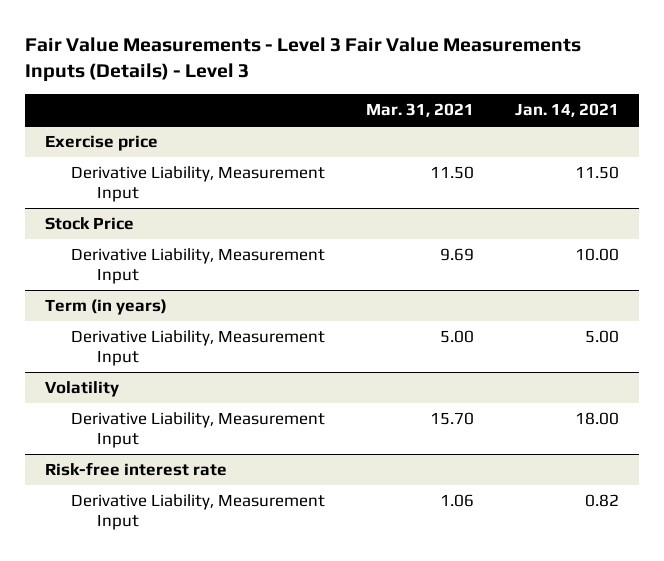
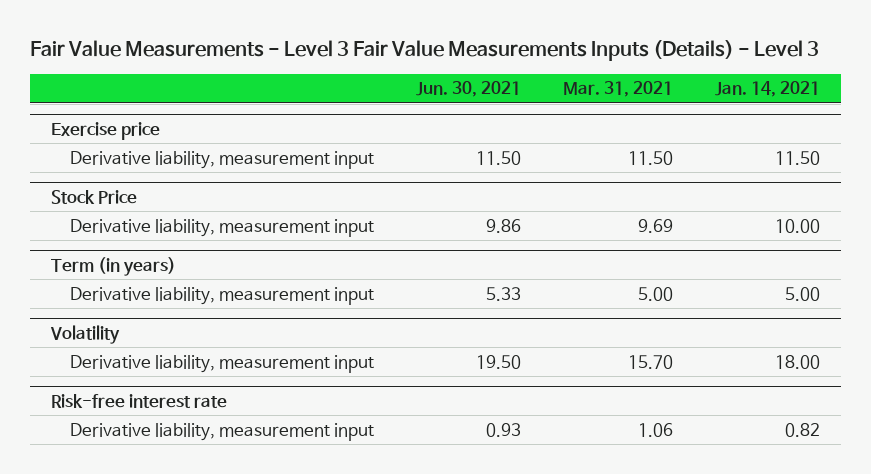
- | Mar. 31, 2021 | Jan. 14, 2021
+ | Jun. 30, 2021 | Mar. 31, 2021 | Jan. 14, 2021
@ Exercise price
- Derivative Liability, Measurement Input | 11.50 | 11.50
+ Derivative liability, measurement input | 11.50 | 11.50 | 11.50
@ Stock Price
- Derivative Liability, Measurement Input | 9.69 | 10.00
+ Derivative liability, measurement input | 9.86 | 9.69 | 10.00
@ Term (in years)
- Derivative Liability, Measurement Input | 5.00 | 5.00
+ Derivative liability, measurement input | 5.33 | 5.00 | 5.00
@ Volatility
- Derivative Liability, Measurement Input | 15.70 | 18.00
+ Derivative liability, measurement input | 19.50 | 15.70 | 18.00
@ Risk-free interest rate
- Derivative Liability, Measurement Input | 1.06 | 0.82
+ Derivative liability, measurement input | 0.93 | 1.06 | 0.82

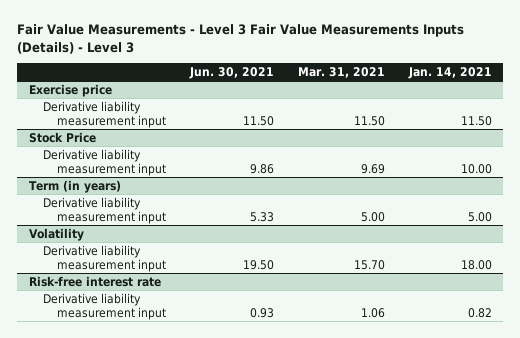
@ Exercise price
- Derivative liability, measurement input | 11.50 | 11.50 | 11.50
+ Derivative liability measurement input | 11.50 | 11.50 | 11.50
@ Stock Price
- Derivative liability, measurement input | 9.86 | 9.69 | 10.00
+ Derivative liability measurement input | 9.86 | 9.69 | 10.00
@ Term (in years)
- Derivative liability, measurement input | 5.33 | 5.00 | 5.00
+ Derivative liability measurement input | 5.33 | 5.00 | 5.00
@ Volatility
- Derivative liability, measurement input | 19.50 | 15.70 | 18.00
+ Derivative liability measurement input | 19.50 | 15.70 | 18.00
@ Risk-free interest rate
- Derivative liability, measurement input | 0.93 | 1.06 | 0.82
+ Derivative liability measurement input | 0.93 | 1.06 | 0.82

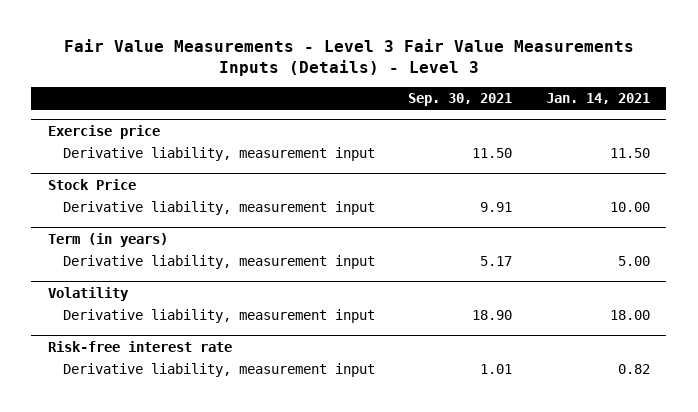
- | Jun. 30, 2021 | Mar. 31, 2021 | Jan. 14, 2021
+ | Sep. 30, 2021 | Jan. 14, 2021
@ Exercise price
- Derivative liability measurement input | 11.50 | 11.50 | 11.50
+ Derivative liability, measurement input | 11.50 | 11.50
@ Stock Price
- Derivative liability measurement input | 9.86 | 9.69 | 10.00
+ Derivative liability, measurement input | 9.91 | 10.00
@ Term (in years)
- Derivative liability measurement input | 5.33 | 5.00 | 5.00
+ Derivative liability, measurement input | 5.17 | 5.00
@ Volatility
- Derivative liability measurement input | 19.50 | 15.70 | 18.00
+ Derivative liability, measurement input | 18.90 | 18.00
@ Risk-free interest rate
- Derivative liability measurement input | 0.93 | 1.06 | 0.82
+ Derivative liability, measurement input | 1.01 | 0.82

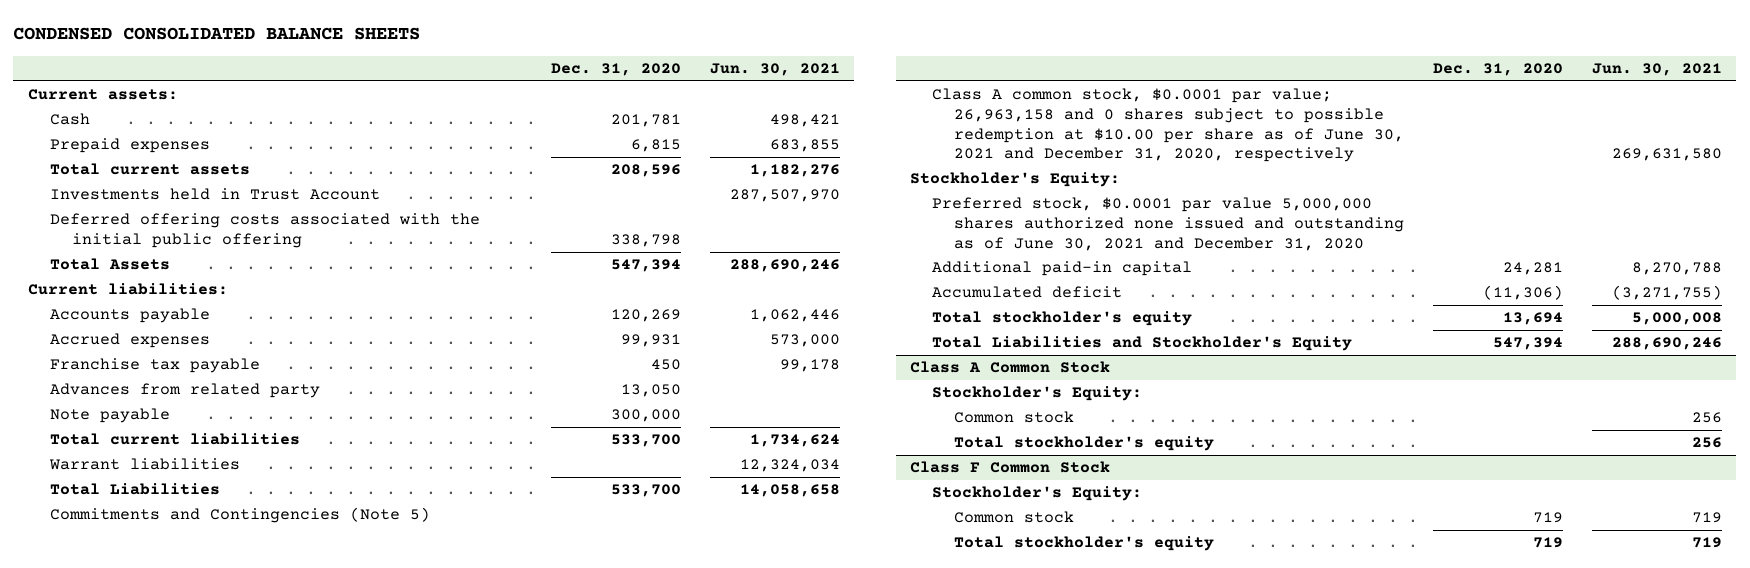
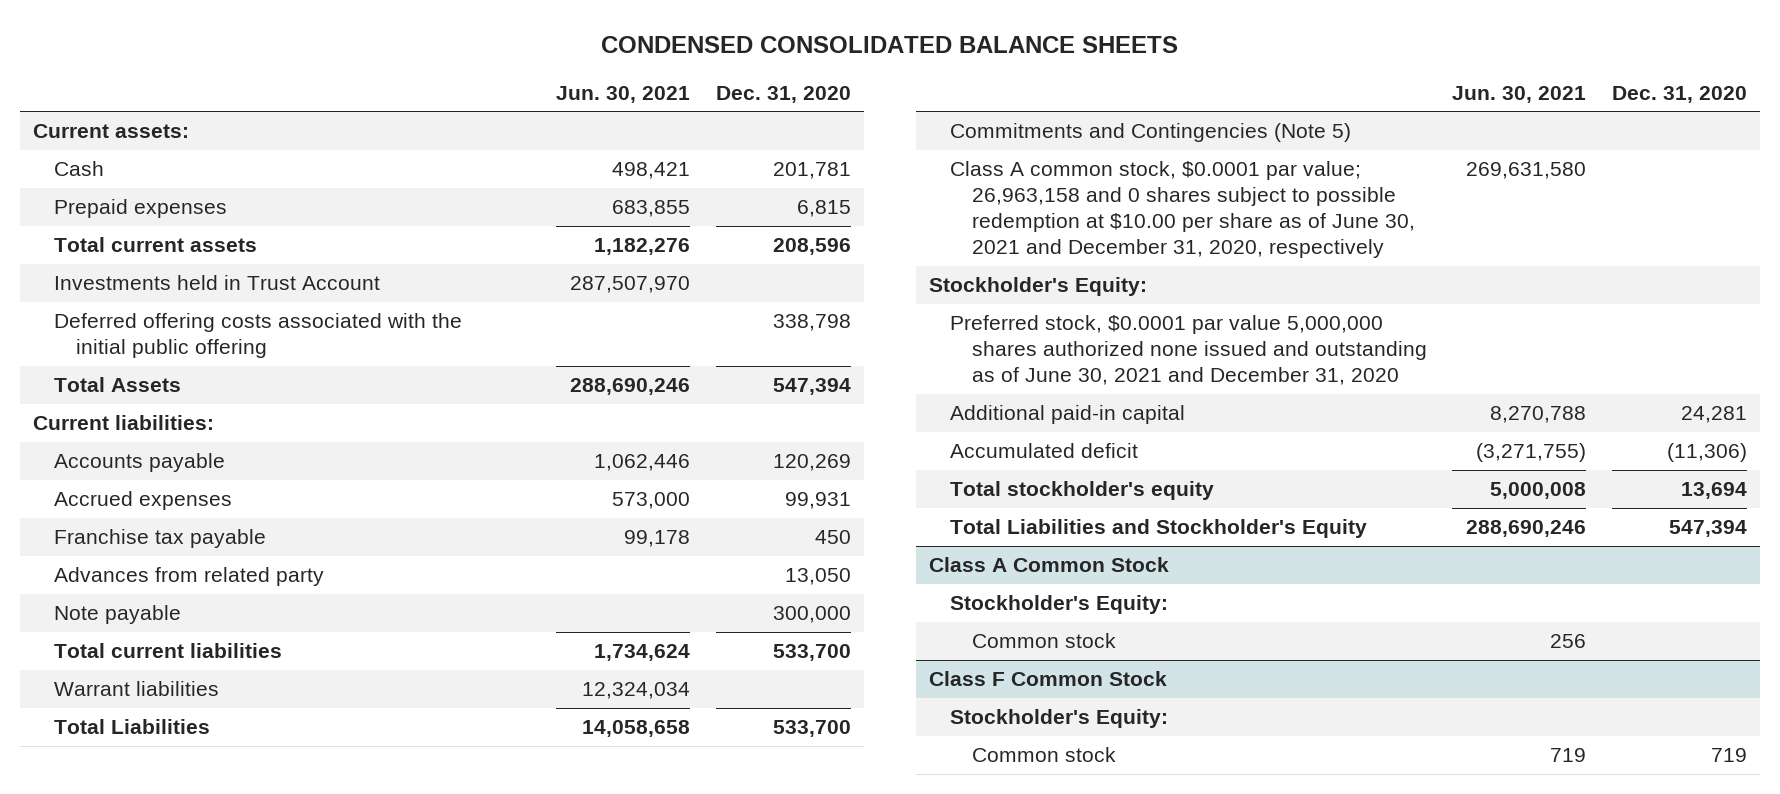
- | Dec. 31, 2020 | Jun. 30, 2021
+ | Jun. 30, 2021 | Dec. 31, 2020
@ Class A Common Stock
- Total stockholder's equity | | 256
@ Class F Common Stock
- Total stockholder's equity | 719 | 719

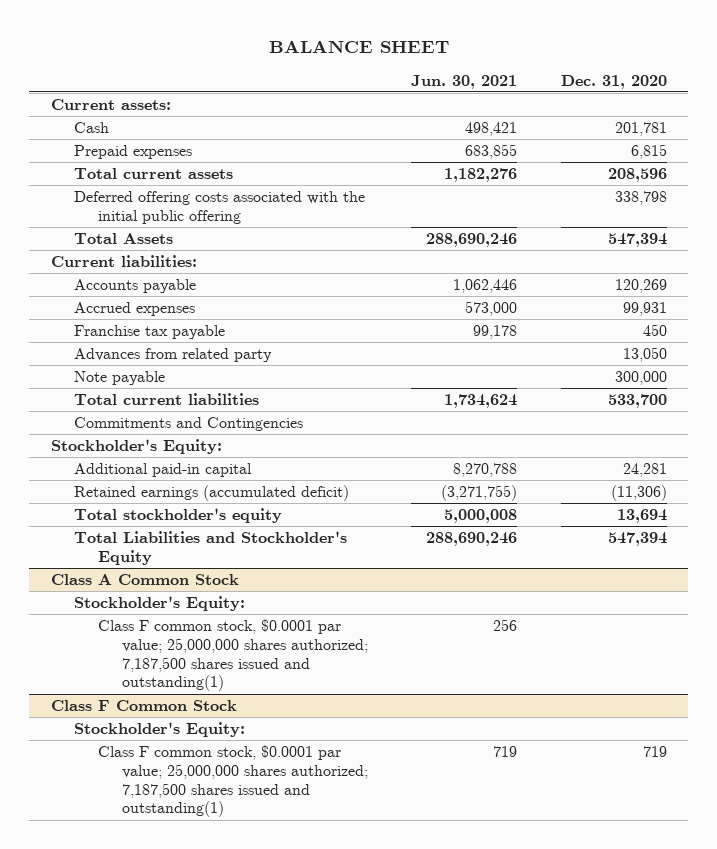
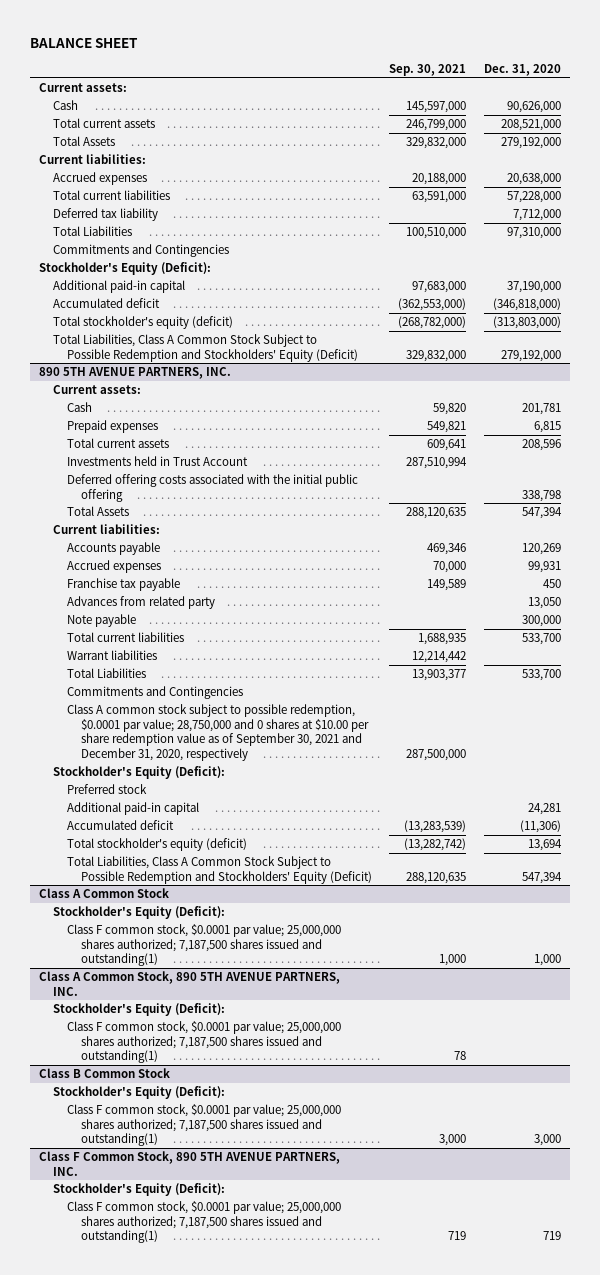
- | Jun. 30, 2021 | Dec. 31, 2020
+ | Sep. 30, 2021 | Dec. 31, 2020
+ Cash | 145,597,000 | 90,626,000
+ Total current assets | 246,799,000 | 208,521,000
+ Total Assets | 329,832,000 | 279,192,000
+ Current liabilities:
+ Accrued expenses | 20,188,000 | 20,638,000
+ Total current liabilities | 63,591,000 | 57,228,000
+ Deferred tax liability | | 7,712,000
+ Total Liabilities | 100,510,000 | 97,310,000
+ Commitments and Contingencies
+ Stockholder's Equity (Deficit):
+ Additional paid-in capital | 97,683,000 | 37,190,000
+ Accumulated deficit | (362,553,000) | (346,818,000)
+ Total stockholder's equity (deficit) | (268,782,000) | (313,803,000)
+ Total Liabilities, Class A Common Stock Subject to Possible Redemption and Stockholders' Equity (Deficit) | 329,832,000 | 279,192,000
+ 890 5TH AVENUE PARTNERS, INC.
+ Current assets:
+ Investments held in Trust Account | 287,510,994 |
+ Warrant liabilities | 12,214,442 |
+ Total Liabilities | 13,903,377 | 533,700
- Stockholder's Equity:
+ Class A common stock subject to possible redemption, $0.0001 par value; 28,750,000 and 0 shares at $10.00 per share redemption value as of September 30, 2021 and December 31, 2020, respectively | 287,500,000 |
+ Stockholder's Equity (Deficit):
+ Preferred stock
- Retained earnings (accumulated deficit) | (3,271,755) | (11,306)
- Total stockholder's equity | 5,000,008 | 13,694
- Total Liabilities and Stockholder's Equity | 288,690,246 | 547,394
+ Accumulated deficit | (13,283,539) | (11,306)
+ Total stockholder's equity (deficit) | (13,282,742) | 13,694
+ Total Liabilities, Class A Common Stock Subject to Possible Redemption and Stockholders' Equity (Deficit) | 288,120,635 | 547,394
@ Class A Common Stock
- Stockholder's Equity:
+ Stockholder's Equity (Deficit):
+ Class F common stock, $0.0001 par value; 25,000,000 shares authorized; 7,187,500 shares issued and outstanding(1) | 1,000 | 1,000
+ Class A Common Stock, 890 5TH AVENUE PARTNERS, INC.
+ Stockholder's Equity (Deficit):
- Class F Common Stock
- Stockholder's Equity:
+ Class B Common Stock
+ Stockholder's Equity (Deficit):
+ Class F common stock, $0.0001 par value; 25,000,000 shares authorized; 7,187,500 shares issued and outstanding(1) | 3,000 | 3,000
+ Class F Common Stock, 890 5TH AVENUE PARTNERS, INC.
+ Stockholder's Equity (Deficit):

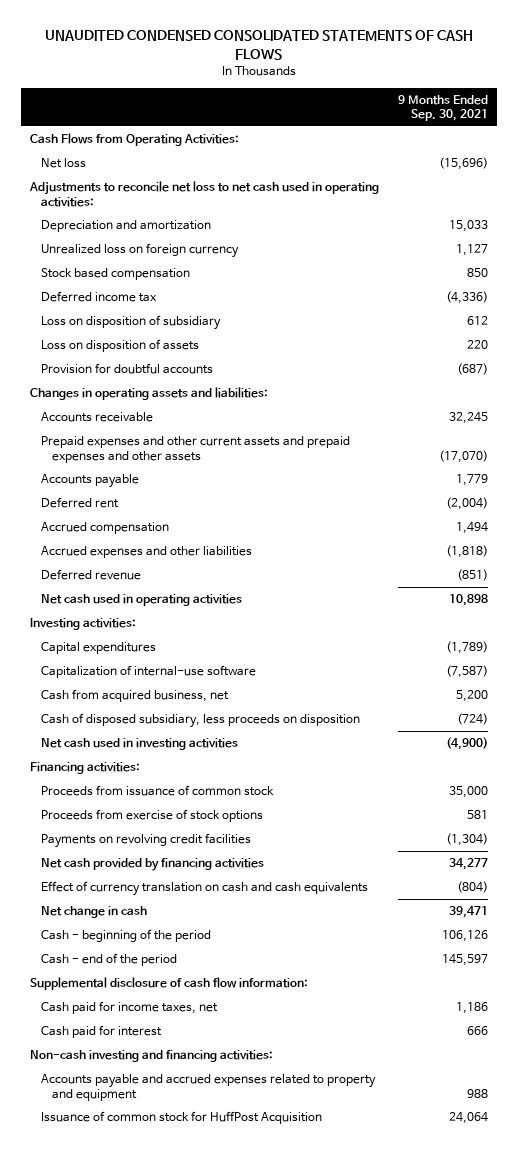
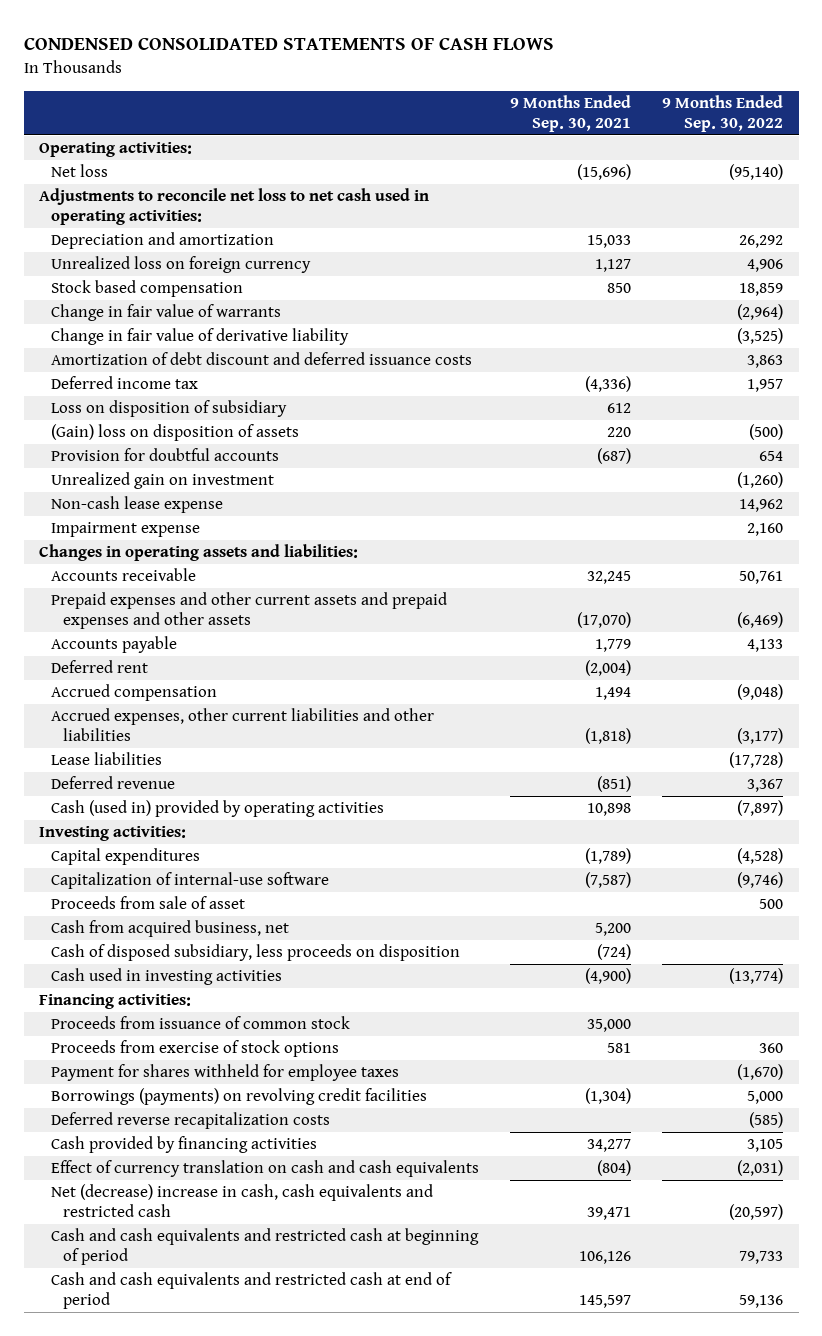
- UNAUDITED CONDENSED CONSOLIDATED STATEMENTS OF CASH FLOWS
+ CONDENSED CONSOLIDATED STATEMENTS OF CASH FLOWS
- | 9 Months Ended Sep. 30, 2021
+ | 9 Months Ended Sep. 30, 2021 | 9 Months Ended Sep. 30, 2022
- Cash Flows from Operating Activities:
+ Operating activities:
+ Change in fair value of warrants | | (2,964)
+ Change in fair value of derivative liability | | (3,525)
+ Amortization of debt discount and deferred issuance costs | | 3,863
- Loss on disposition of assets | 220
+ (Gain) loss on disposition of assets | 220 | (500)
+ Unrealized gain on investment | | (1,260)
+ Non-cash lease expense | | 14,962
+ Impairment expense | | 2,160
- Accrued expenses and other liabilities | (1,818)
+ Accrued expenses, other current liabilities and other liabilities | (1,818) | (3,177)
+ Lease liabilities | | (17,728)
- Net cash used in operating activities | 10,898
+ Cash (used in) provided by operating activities | 10,898 | (7,897)
+ Proceeds from sale of asset | | 500
- Net cash used in investing activities | (4,900)
+ Cash used in investing activities | (4,900) | (13,774)
- Payments on revolving credit facilities | (1,304)
- Net cash provided by financing activities | 34,277
+ Payment for shares withheld for employee taxes | | (1,670)
+ Borrowings (payments) on revolving credit facilities | (1,304) | 5,000
+ Deferred reverse recapitalization costs | | (585)
+ Cash provided by financing activities | 34,277 | 3,105
- Net change in cash | 39,471
- Cash - beginning of the period | 106,126
- Cash - end of the period | 145,597
- Supplemental disclosure of cash flow information:
- Cash paid for income taxes, net | 1,186
- Cash paid for interest | 666
- Non-cash investing and financing activities:
- Accounts payable and accrued expenses related to property and equipment | 988
- Issuance of common stock for HuffPost Acquisition | 24,064
+ Net (decrease) increase in cash, cash equivalents and restricted cash | 39,471 | (20,597)
+ Cash and cash equivalents and restricted cash at beginning of period | 106,126 | 79,733
+ Cash and cash equivalents and restricted cash at end of period | 145,597 | 59,136

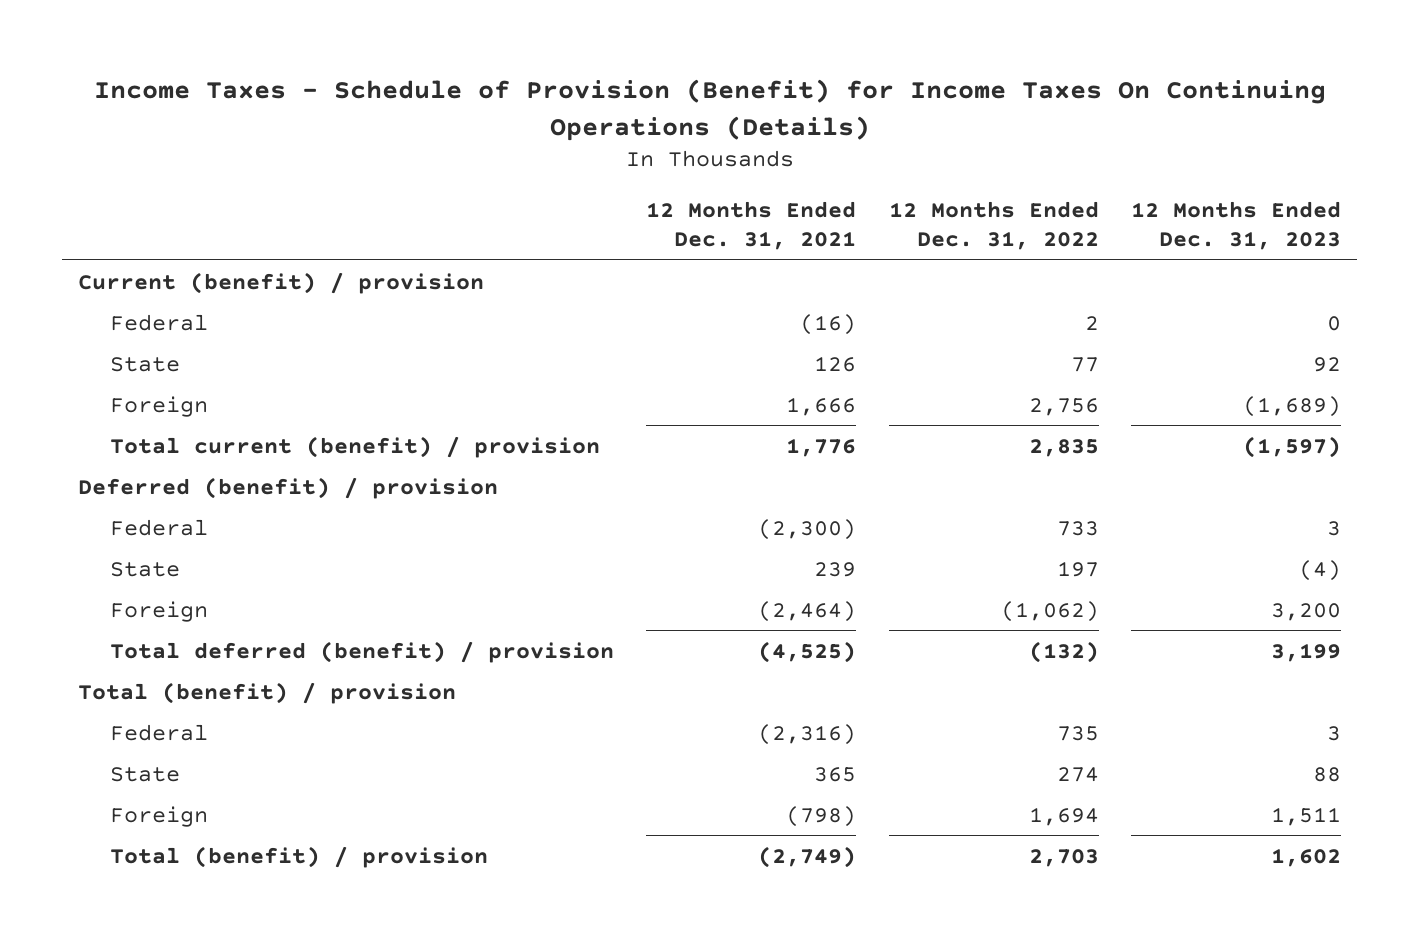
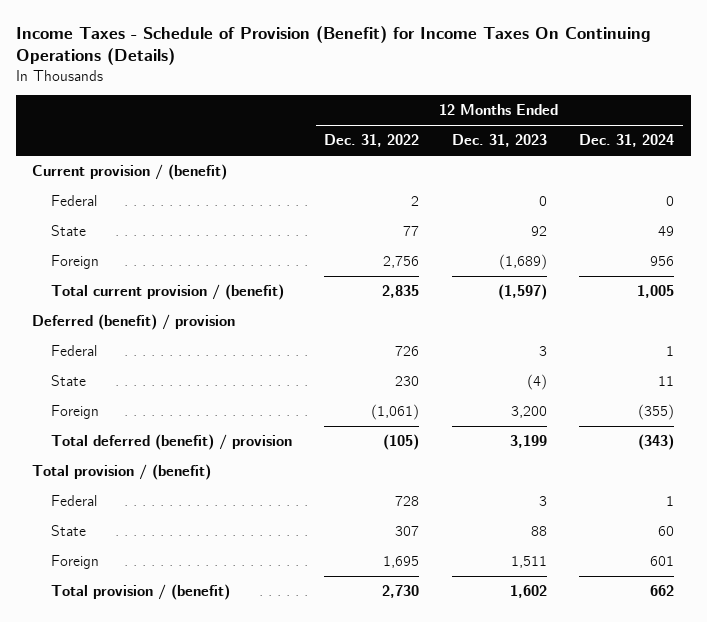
- | 12 Months Ended Dec. 31, 2021 | 12 Months Ended Dec. 31, 2022 | 12 Months Ended Dec. 31, 2023
+ | 12 Months Ended Dec. 31, 2022 | 12 Months Ended Dec. 31, 2023 | 12 Months Ended Dec. 31, 2024
- Current (benefit) / provision
+ Current provision / (benefit)
- Total current (benefit) / provision | 1,776 | 2,835 | (1,597)
+ Total current provision / (benefit) | 2,835 | (1,597) | 1,005
- Federal | (2,300) | 733 | 3
- State | 239 | 197 | (4)
- Foreign | (2,464) | (1,062) | 3,200
- Total deferred (benefit) / provision | (4,525) | (132) | 3,199
- Total (benefit) / provision
- Federal | (2,316) | 735 | 3
- State | 365 | 274 | 88
- Foreign | (798) | 1,694 | 1,511
- Total (benefit) / provision | (2,749) | 2,703 | 1,602
+ Federal | 726 | 3 | 1
+ State | 230 | (4) | 11
+ Foreign | (1,061) | 3,200 | (355)
+ Total deferred (benefit) / provision | (105) | 3,199 | (343)
+ Total provision / (benefit)
+ Federal | 728 | 3 | 1
+ State | 307 | 88 | 60
+ Foreign | 1,695 | 1,511 | 601
+ Total provision / (benefit) | 2,730 | 1,602 | 662

